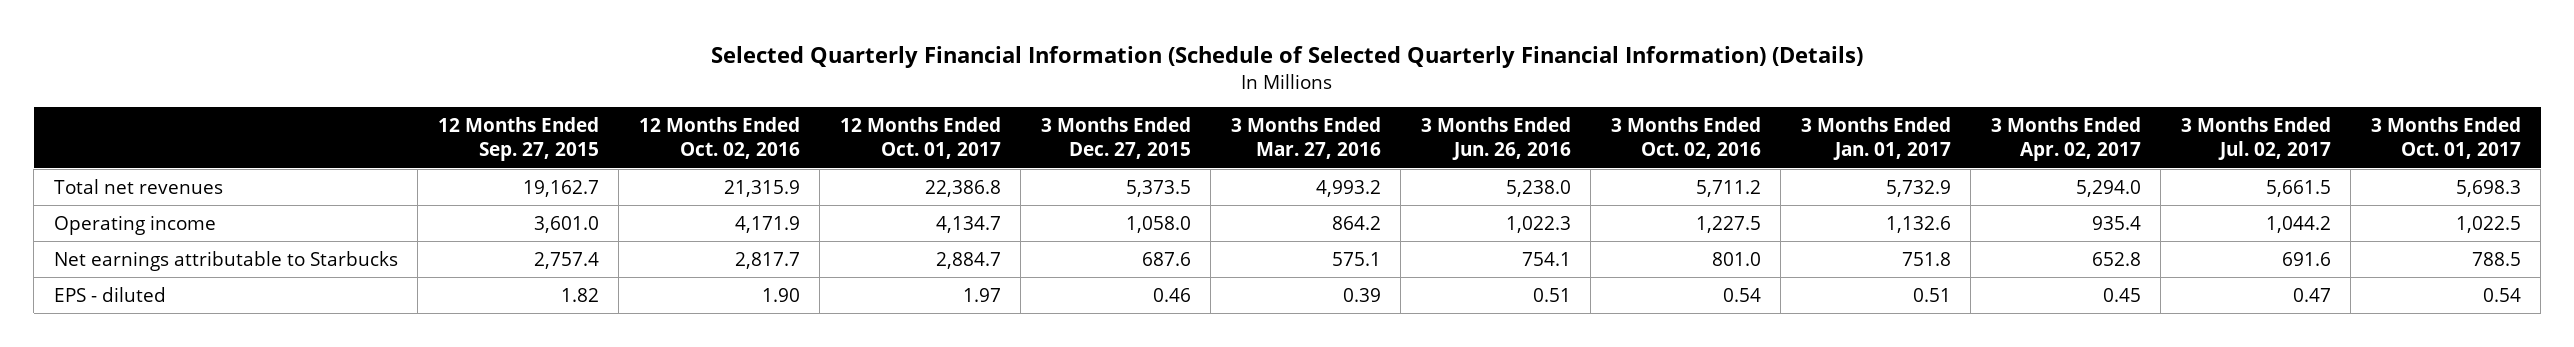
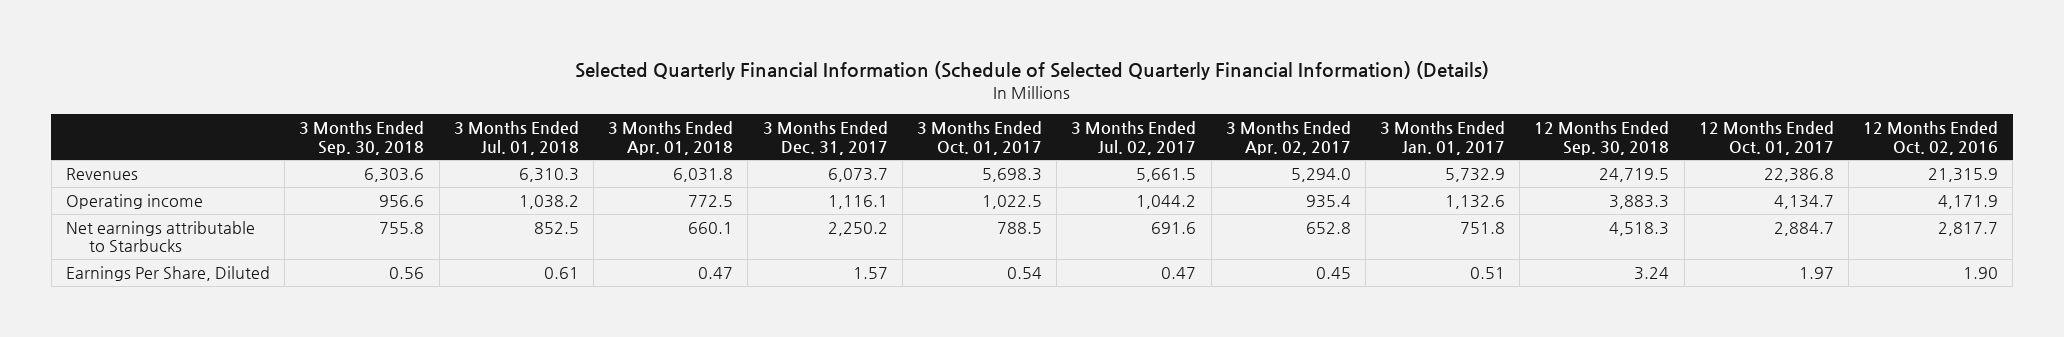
- | 12 Months Ended Sep. 27, 2015 | 12 Months Ended Oct. 02, 2016 | 12 Months Ended Oct. 01, 2017 | 3 Months Ended Dec. 27, 2015 | 3 Months Ended Mar. 27, 2016 | 3 Months Ended Jun. 26, 2016 | 3 Months Ended Oct. 02, 2016 | 3 Months Ended Jan. 01, 2017 | 3 Months Ended Apr. 02, 2017 | 3 Months Ended Jul. 02, 2017 | 3 Months Ended Oct. 01, 2017
+ | 3 Months Ended Sep. 30, 2018 | 3 Months Ended Jul. 01, 2018 | 3 Months Ended Apr. 01, 2018 | 3 Months Ended Dec. 31, 2017 | 3 Months Ended Oct. 01, 2017 | 3 Months Ended Jul. 02, 2017 | 3 Months Ended Apr. 02, 2017 | 3 Months Ended Jan. 01, 2017 | 12 Months Ended Sep. 30, 2018 | 12 Months Ended Oct. 01, 2017 | 12 Months Ended Oct. 02, 2016
- Total net revenues | 19,162.7 | 21,315.9 | 22,386.8 | 5,373.5 | 4,993.2 | 5,238.0 | 5,711.2 | 5,732.9 | 5,294.0 | 5,661.5 | 5,698.3
+ Revenues | 6,303.6 | 6,310.3 | 6,031.8 | 6,073.7 | 5,698.3 | 5,661.5 | 5,294.0 | 5,732.9 | 24,719.5 | 22,386.8 | 21,315.9
- EPS - diluted | 1.82 | 1.90 | 1.97 | 0.46 | 0.39 | 0.51 | 0.54 | 0.51 | 0.45 | 0.47 | 0.54
+ Earnings Per Share, Diluted | 0.56 | 0.61 | 0.47 | 1.57 | 0.54 | 0.47 | 0.45 | 0.51 | 3.24 | 1.97 | 1.90

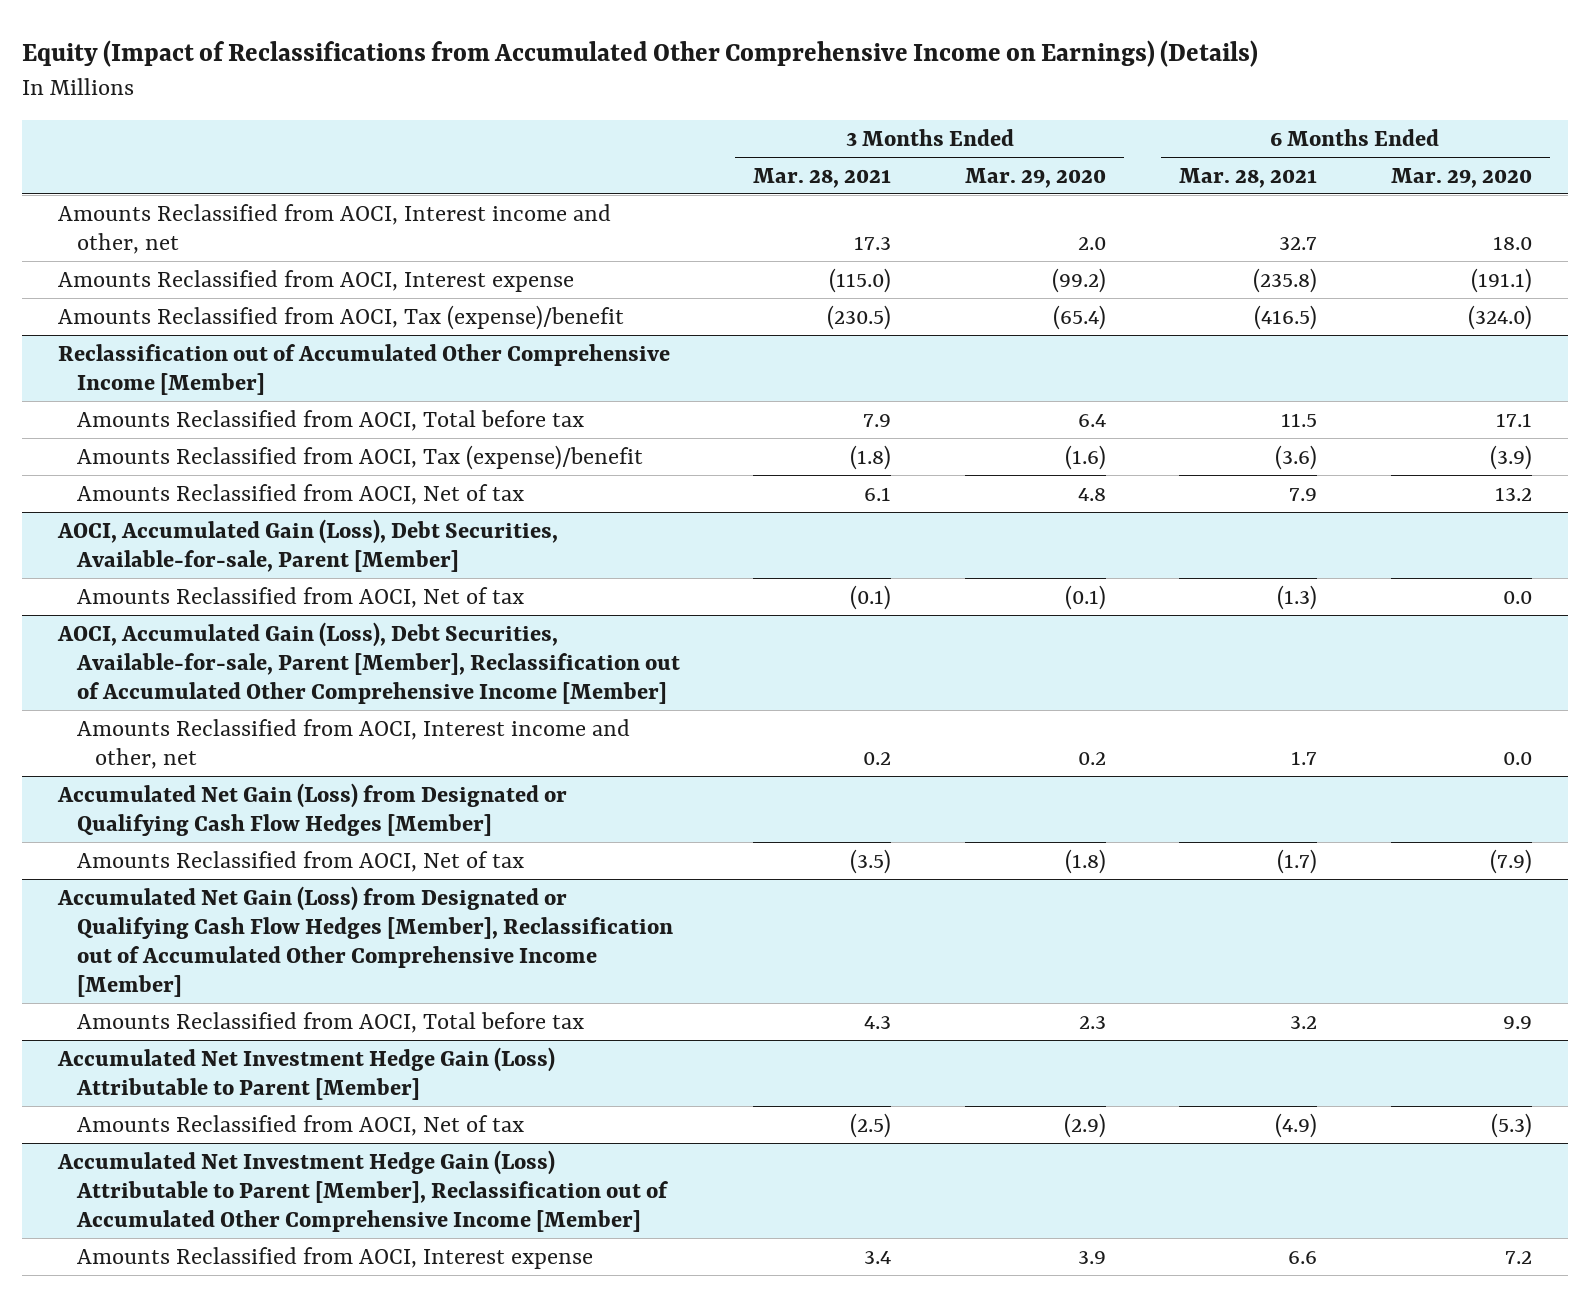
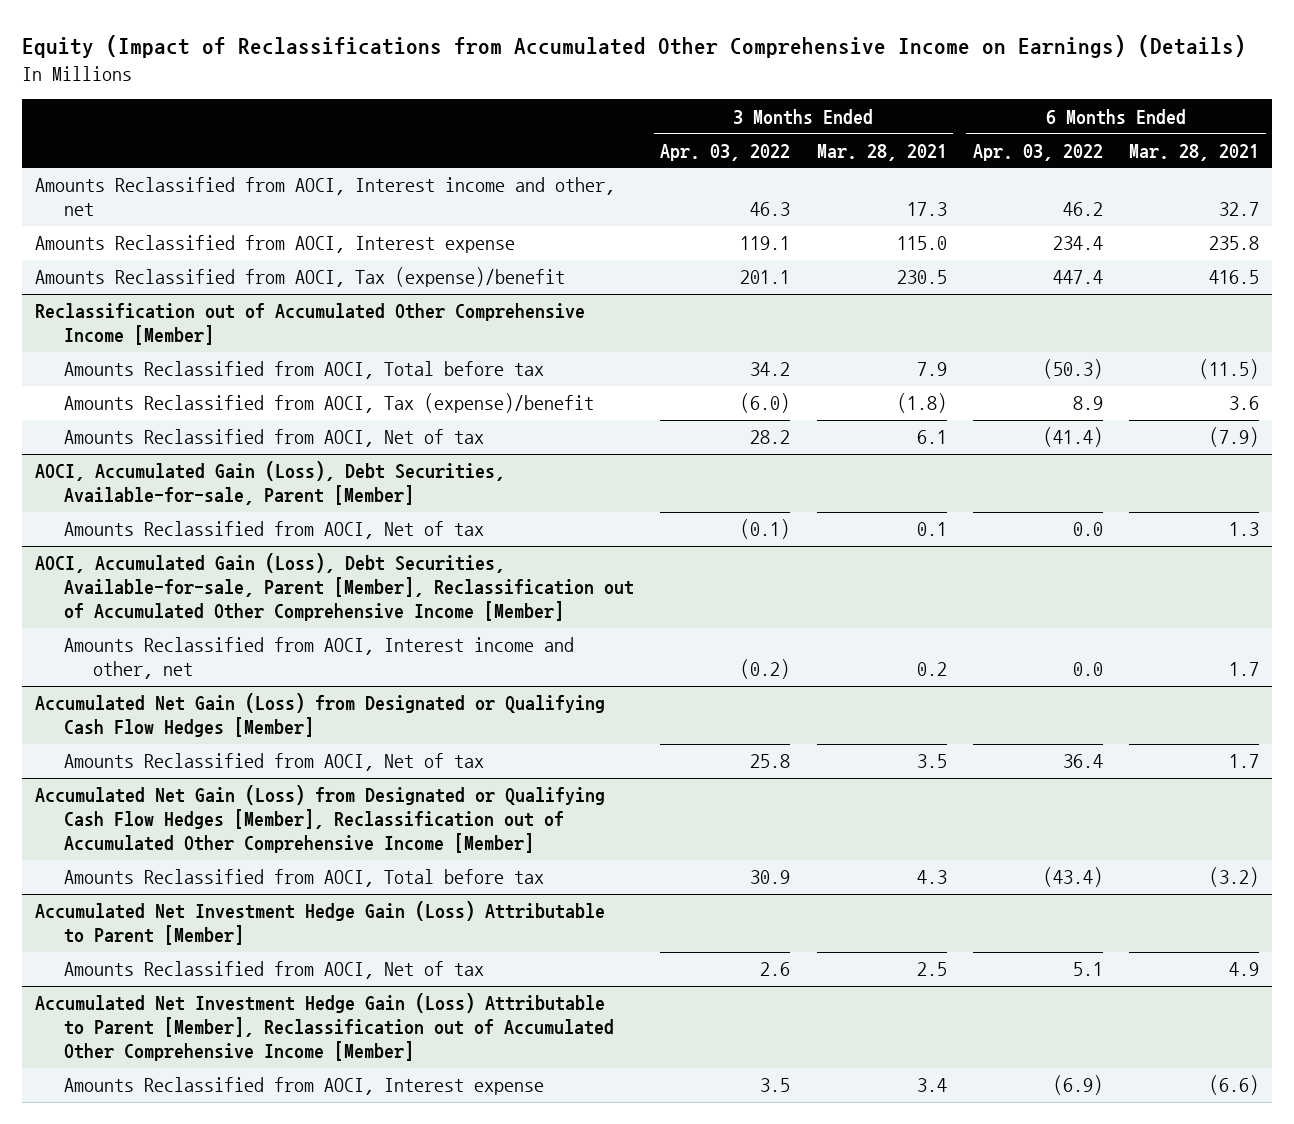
- | 3 Months Ended Mar. 28, 2021 | 3 Months Ended Mar. 29, 2020 | 6 Months Ended Mar. 28, 2021 | 6 Months Ended Mar. 29, 2020
+ | 3 Months Ended Apr. 03, 2022 | 3 Months Ended Mar. 28, 2021 | 6 Months Ended Apr. 03, 2022 | 6 Months Ended Mar. 28, 2021
- Amounts Reclassified from AOCI, Interest expense | (115.0) | (99.2) | (235.8) | (191.1)
- Amounts Reclassified from AOCI, Tax (expense)/benefit | (230.5) | (65.4) | (416.5) | (324.0)
+ Amounts Reclassified from AOCI, Interest expense | 119.1 | 115.0 | 234.4 | 235.8
+ Amounts Reclassified from AOCI, Tax (expense)/benefit | 201.1 | 230.5 | 447.4 | 416.5
@ Reclassification out of Accumulated Other Comprehensive Income [Member]
- Amounts Reclassified from AOCI, Total before tax | 7.9 | 6.4 | 11.5 | 17.1
- Amounts Reclassified from AOCI, Tax (expense)/benefit | (1.8) | (1.6) | (3.6) | (3.9)
- Amounts Reclassified from AOCI, Net of tax | 6.1 | 4.8 | 7.9 | 13.2
+ Amounts Reclassified from AOCI, Total before tax | 34.2 | 7.9 | (50.3) | (11.5)
+ Amounts Reclassified from AOCI, Tax (expense)/benefit | (6.0) | (1.8) | 8.9 | 3.6
+ Amounts Reclassified from AOCI, Net of tax | 28.2 | 6.1 | (41.4) | (7.9)
@ AOCI, Accumulated Gain (Loss), Debt Securities, Available-for-sale, Parent [Member]
- Amounts Reclassified from AOCI, Net of tax | (0.1) | (0.1) | (1.3) | 0.0
+ Amounts Reclassified from AOCI, Net of tax | (0.1) | 0.1 | 0.0 | 1.3
@ Accumulated Net Gain (Loss) from Designated or Qualifying Cash Flow Hedges [Member]
- Amounts Reclassified from AOCI, Net of tax | (3.5) | (1.8) | (1.7) | (7.9)
+ Amounts Reclassified from AOCI, Net of tax | 25.8 | 3.5 | 36.4 | 1.7
@ Accumulated Net Gain (Loss) from Designated or Qualifying Cash Flow Hedges [Member], Reclassification out of Accumulated Other Comprehensive Income [Member]
- Amounts Reclassified from AOCI, Total before tax | 4.3 | 2.3 | 3.2 | 9.9
+ Amounts Reclassified from AOCI, Total before tax | 30.9 | 4.3 | (43.4) | (3.2)
@ Accumulated Net Investment Hedge Gain (Loss) Attributable to Parent [Member]
- Amounts Reclassified from AOCI, Net of tax | (2.5) | (2.9) | (4.9) | (5.3)
+ Amounts Reclassified from AOCI, Net of tax | 2.6 | 2.5 | 5.1 | 4.9
@ Accumulated Net Investment Hedge Gain (Loss) Attributable to Parent [Member], Reclassification out of Accumulated Other Comprehensive Income [Member]
- Amounts Reclassified from AOCI, Interest expense | 3.4 | 3.9 | 6.6 | 7.2
+ Amounts Reclassified from AOCI, Interest expense | 3.5 | 3.4 | (6.9) | (6.6)

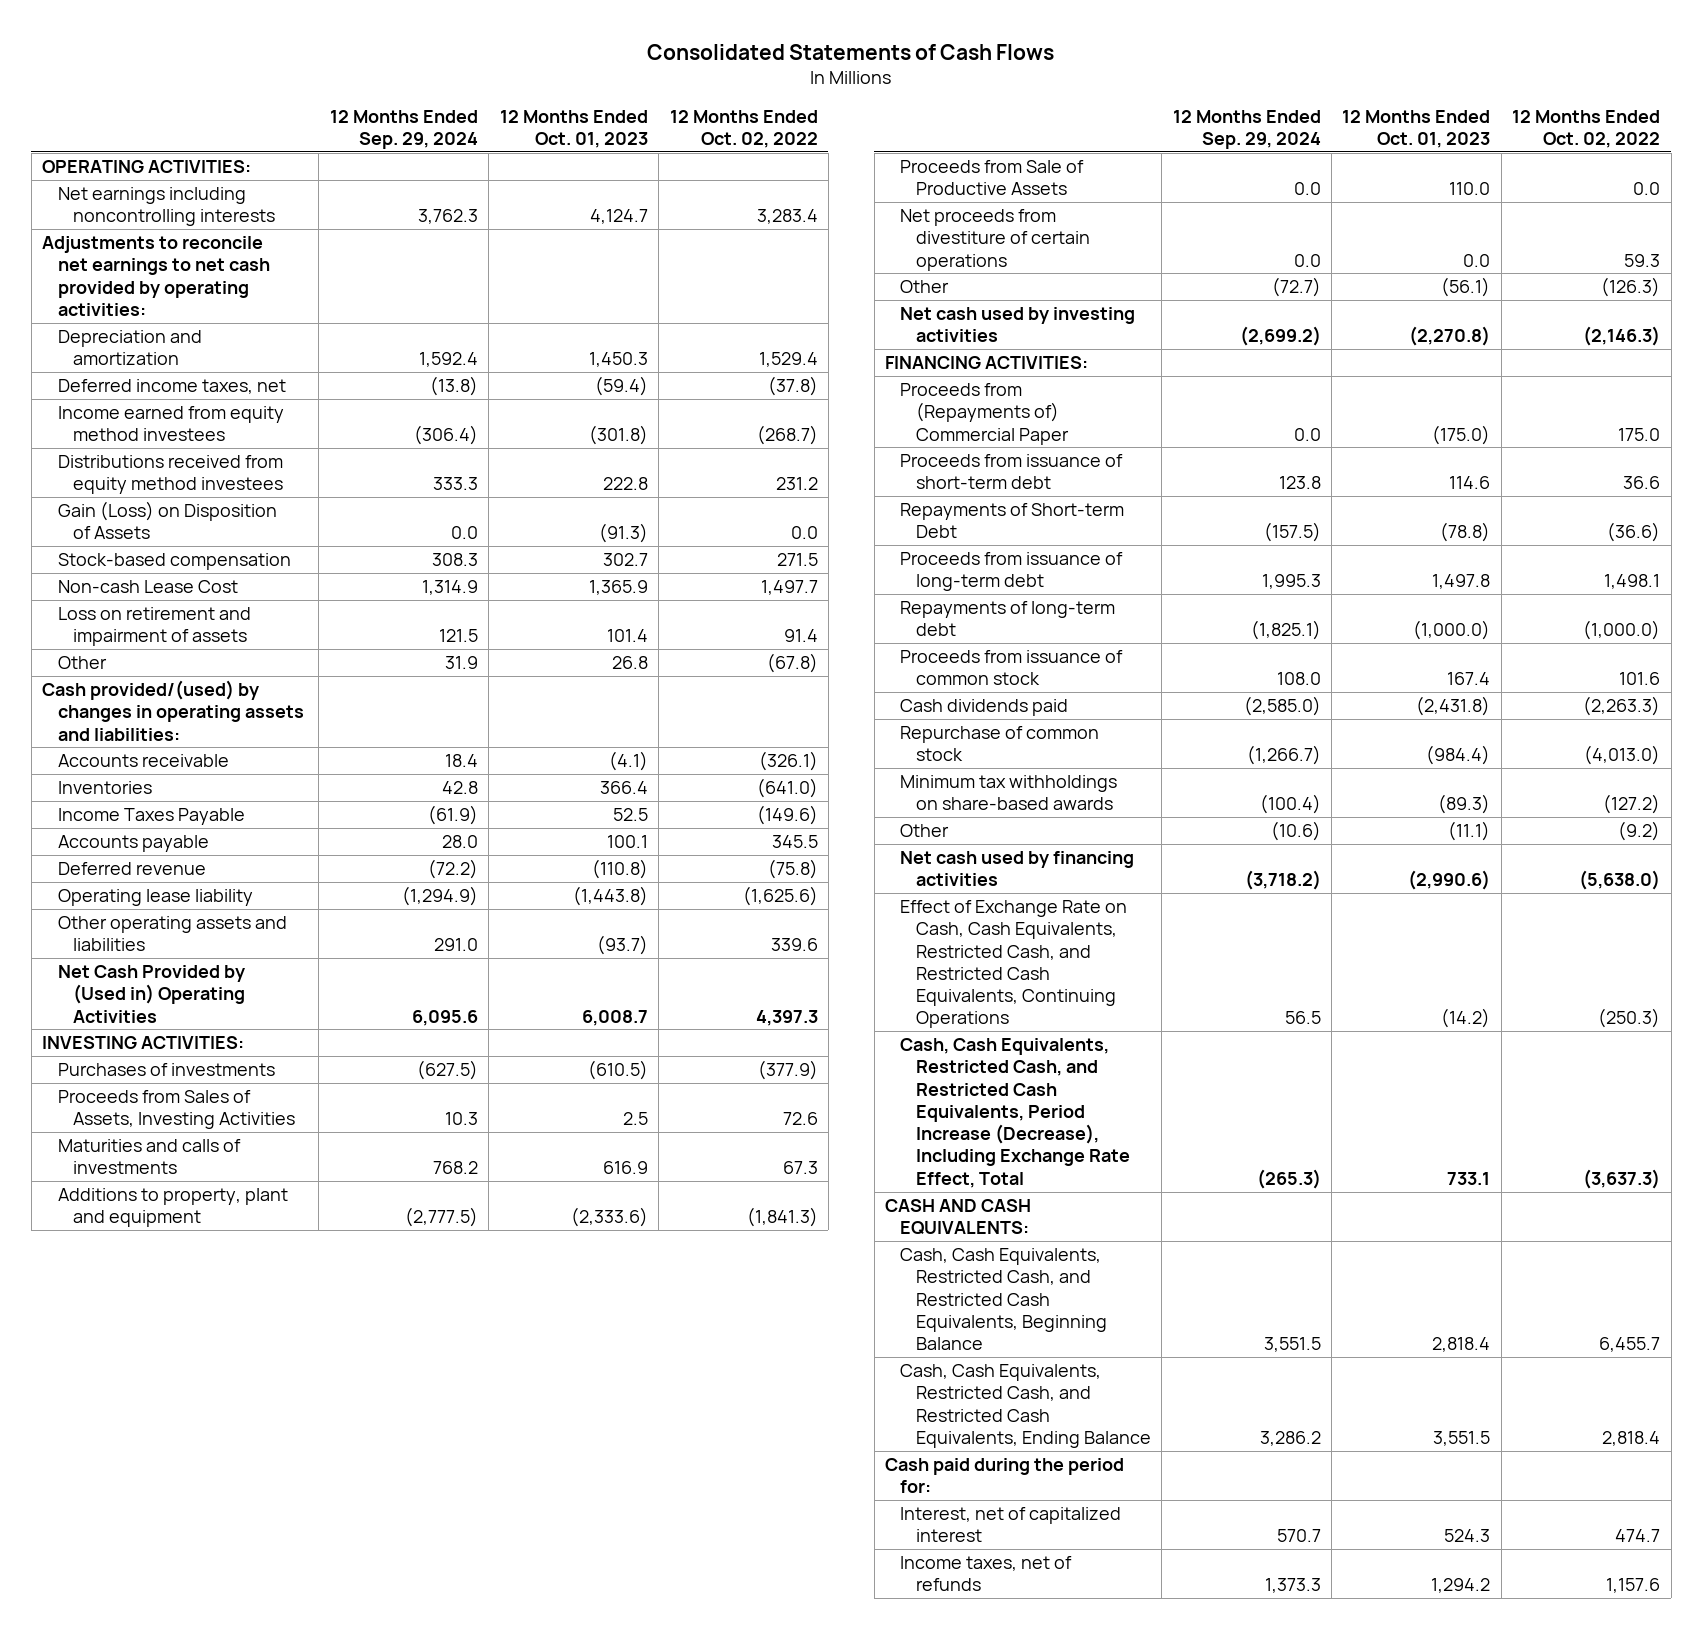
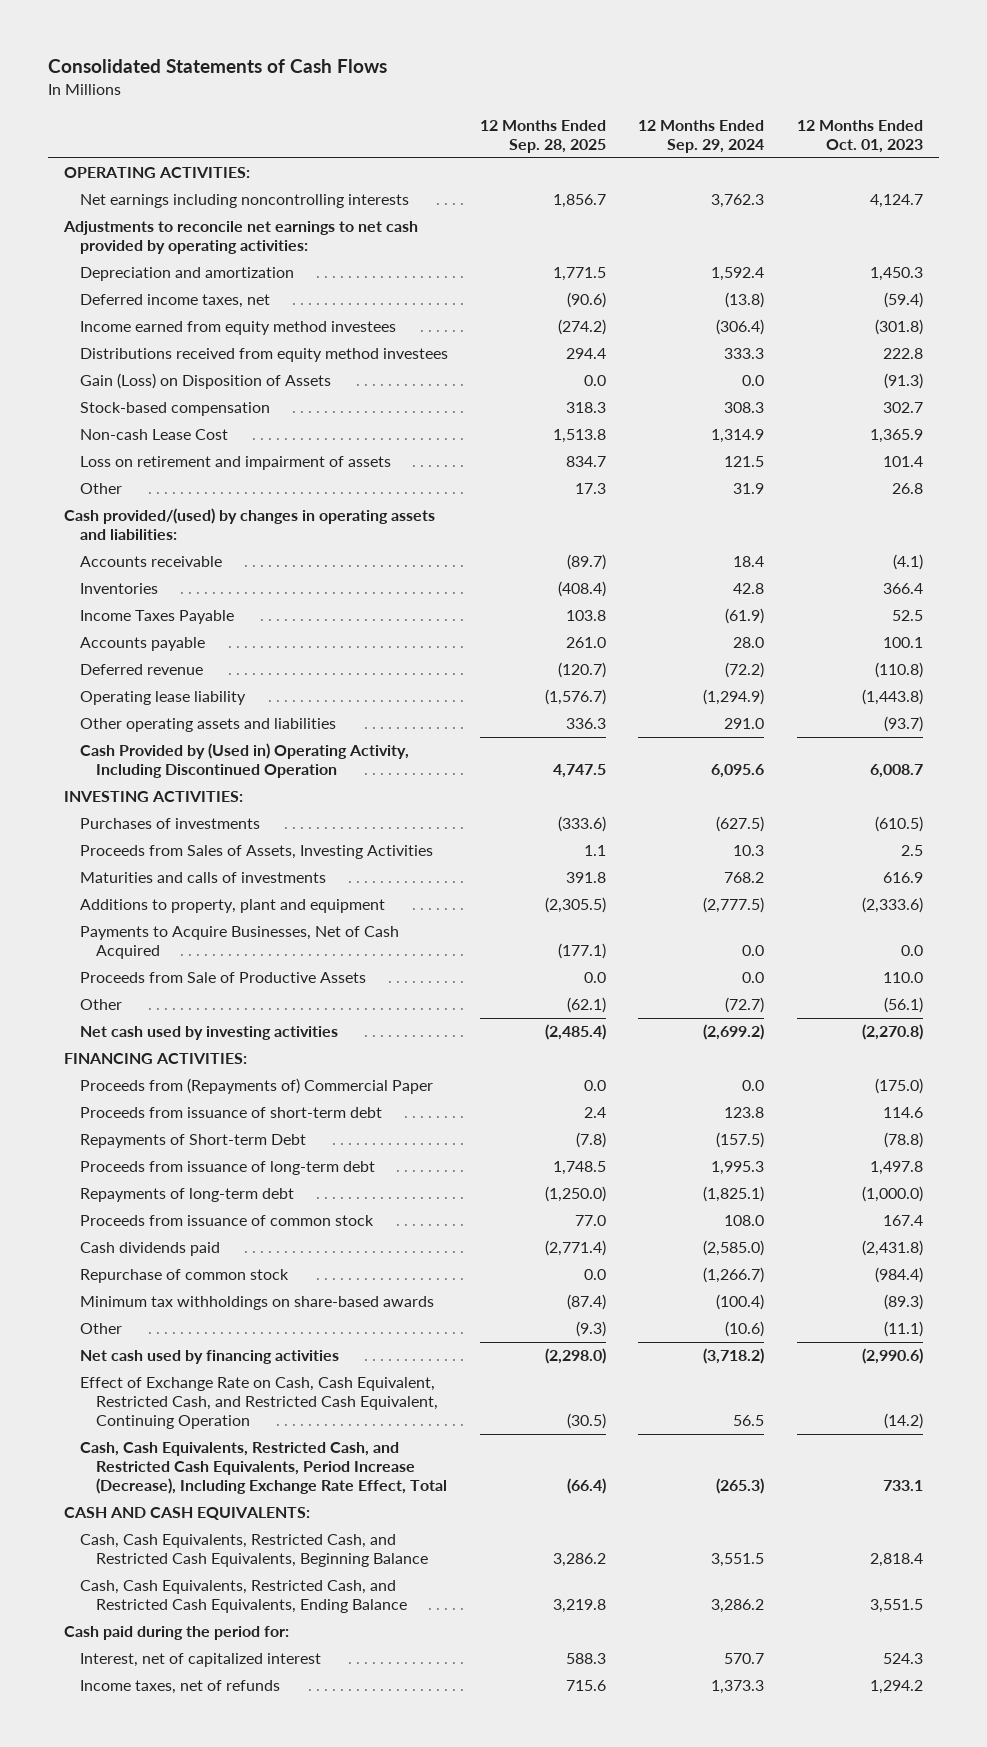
- | 12 Months Ended Sep. 29, 2024 | 12 Months Ended Oct. 01, 2023 | 12 Months Ended Oct. 02, 2022
+ | 12 Months Ended Sep. 28, 2025 | 12 Months Ended Sep. 29, 2024 | 12 Months Ended Oct. 01, 2023
- Net Cash Provided by (Used in) Operating Activities | 6,095.6 | 6,008.7 | 4,397.3
+ Cash Provided by (Used in) Operating Activity, Including Discontinued Operation | 4,747.5 | 6,095.6 | 6,008.7
+ Payments to Acquire Businesses, Net of Cash Acquired | (177.1) | 0.0 | 0.0
- Net proceeds from divestiture of certain operations | 0.0 | 0.0 | 59.3
- Effect of Exchange Rate on Cash, Cash Equivalents, Restricted Cash, and Restricted Cash Equivalents, Continuing Operations | 56.5 | (14.2) | (250.3)
+ Effect of Exchange Rate on Cash, Cash Equivalent, Restricted Cash, and Restricted Cash Equivalent, Continuing Operation | (30.5) | 56.5 | (14.2)

